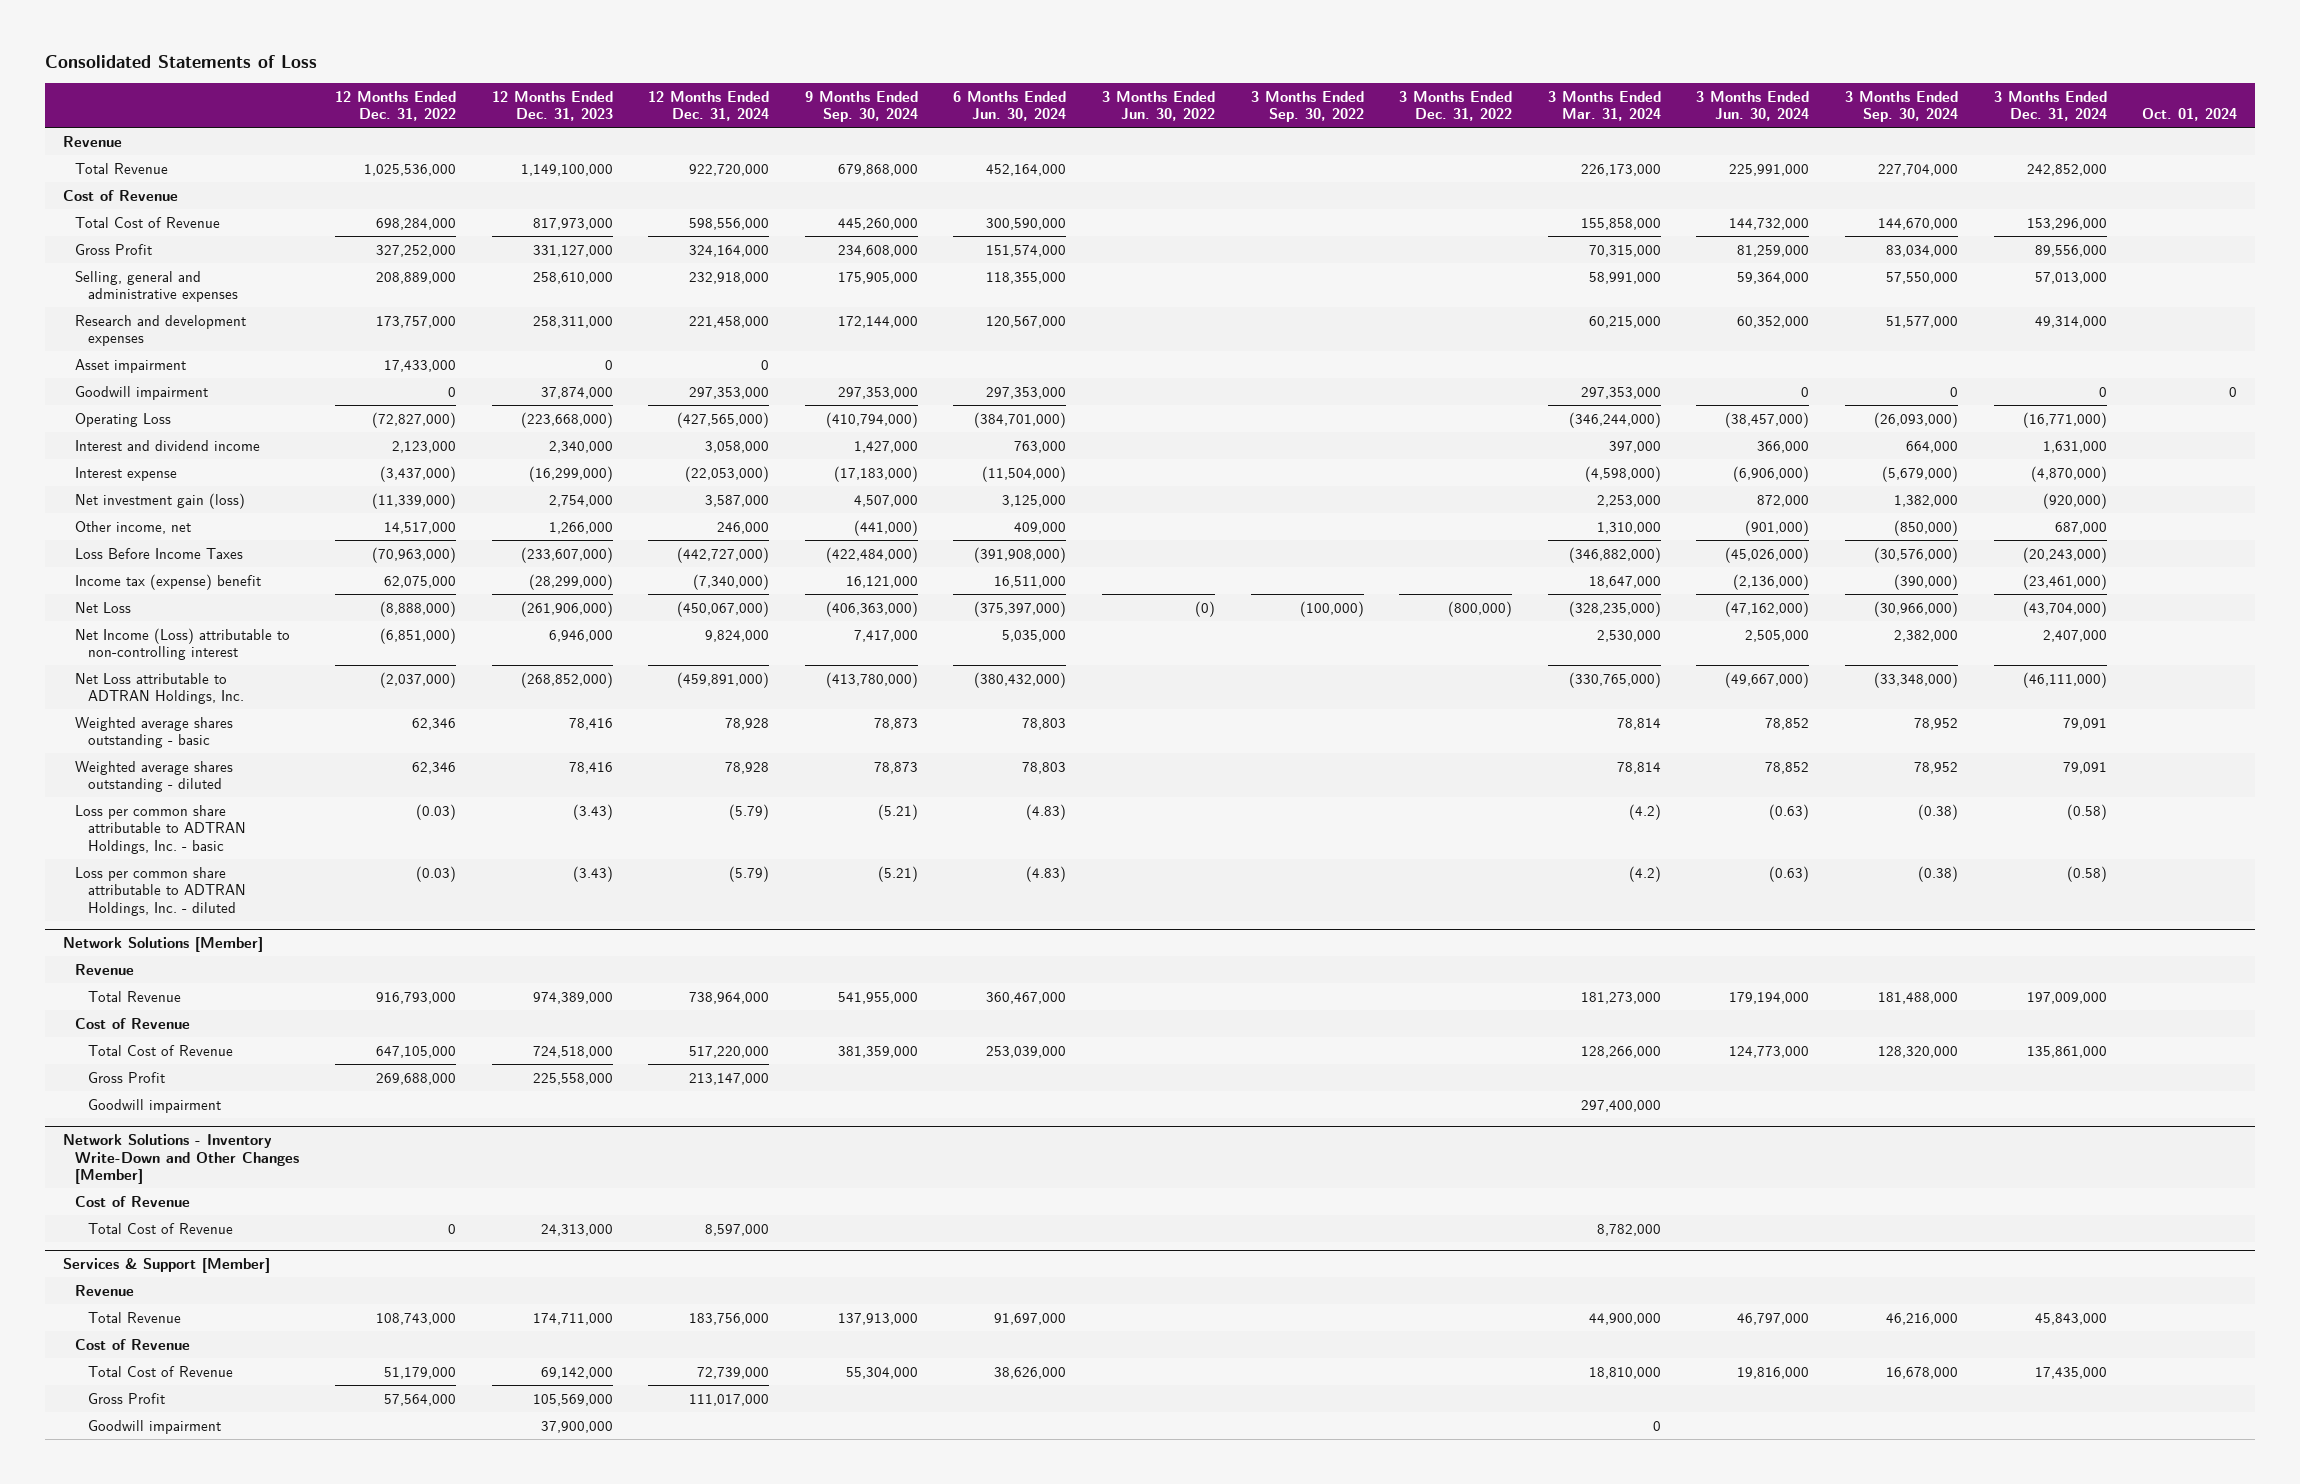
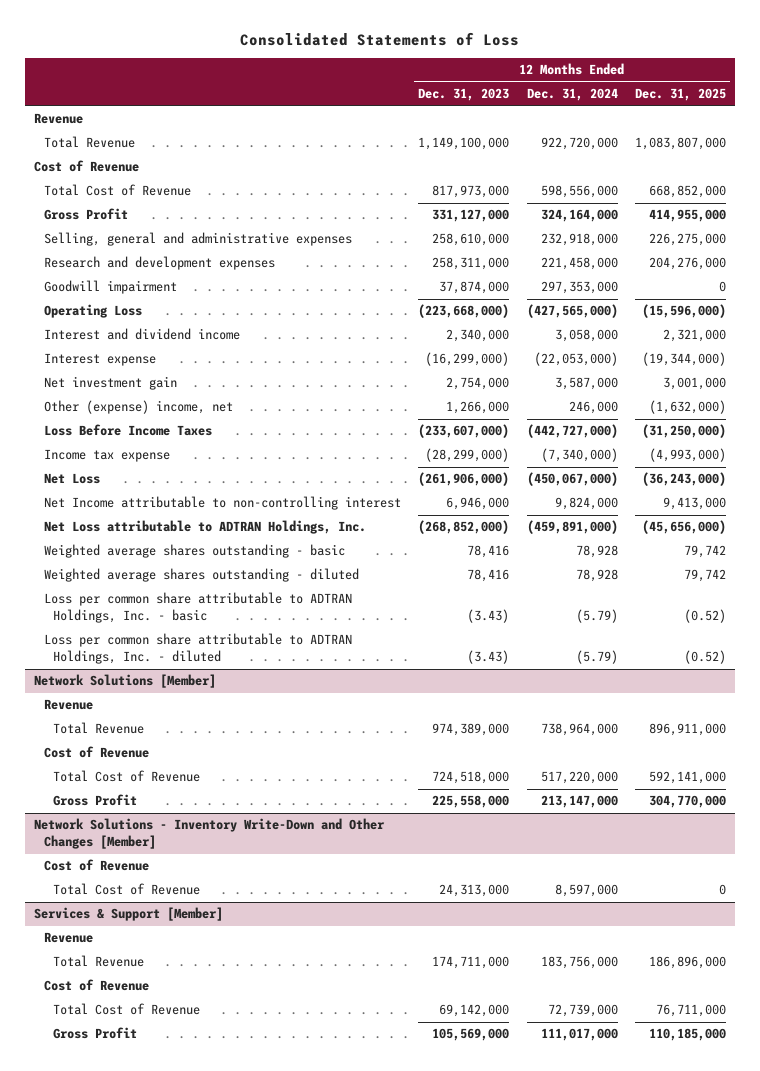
- | 12 Months Ended Dec. 31, 2022 | 12 Months Ended Dec. 31, 2023 | 12 Months Ended Dec. 31, 2024 | 9 Months Ended Sep. 30, 2024 | 6 Months Ended Jun. 30, 2024 | 3 Months Ended Jun. 30, 2022 | 3 Months Ended Sep. 30, 2022 | 3 Months Ended Dec. 31, 2022 | 3 Months Ended Mar. 31, 2024 | 3 Months Ended Jun. 30, 2024 | 3 Months Ended Sep. 30, 2024 | 3 Months Ended Dec. 31, 2024 | Oct. 01, 2024
+ | 12 Months Ended Dec. 31, 2023 | 12 Months Ended Dec. 31, 2024 | 12 Months Ended Dec. 31, 2025
- Asset impairment | 17,433,000 | 0 | 0 | | | | | | | | | |
- Net investment gain (loss) | (11,339,000) | 2,754,000 | 3,587,000 | 4,507,000 | 3,125,000 | | | | 2,253,000 | 872,000 | 1,382,000 | (920,000) |
- Other income, net | 14,517,000 | 1,266,000 | 246,000 | (441,000) | 409,000 | | | | 1,310,000 | (901,000) | (850,000) | 687,000 |
+ Net investment gain | 2,754,000 | 3,587,000 | 3,001,000
+ Other (expense) income, net | 1,266,000 | 246,000 | (1,632,000)
- Income tax (expense) benefit | 62,075,000 | (28,299,000) | (7,340,000) | 16,121,000 | 16,511,000 | | | | 18,647,000 | (2,136,000) | (390,000) | (23,461,000) |
+ Income tax expense | (28,299,000) | (7,340,000) | (4,993,000)
- Net Income (Loss) attributable to non-controlling interest | (6,851,000) | 6,946,000 | 9,824,000 | 7,417,000 | 5,035,000 | | | | 2,530,000 | 2,505,000 | 2,382,000 | 2,407,000 |
+ Net Income attributable to non-controlling interest | 6,946,000 | 9,824,000 | 9,413,000
@ Network Solutions [Member]
- Goodwill impairment | | | | | | | | | 297,400,000 | | | |
@ Services & Support [Member]
- Goodwill impairment | | 37,900,000 | | | | | | | 0 | | | |

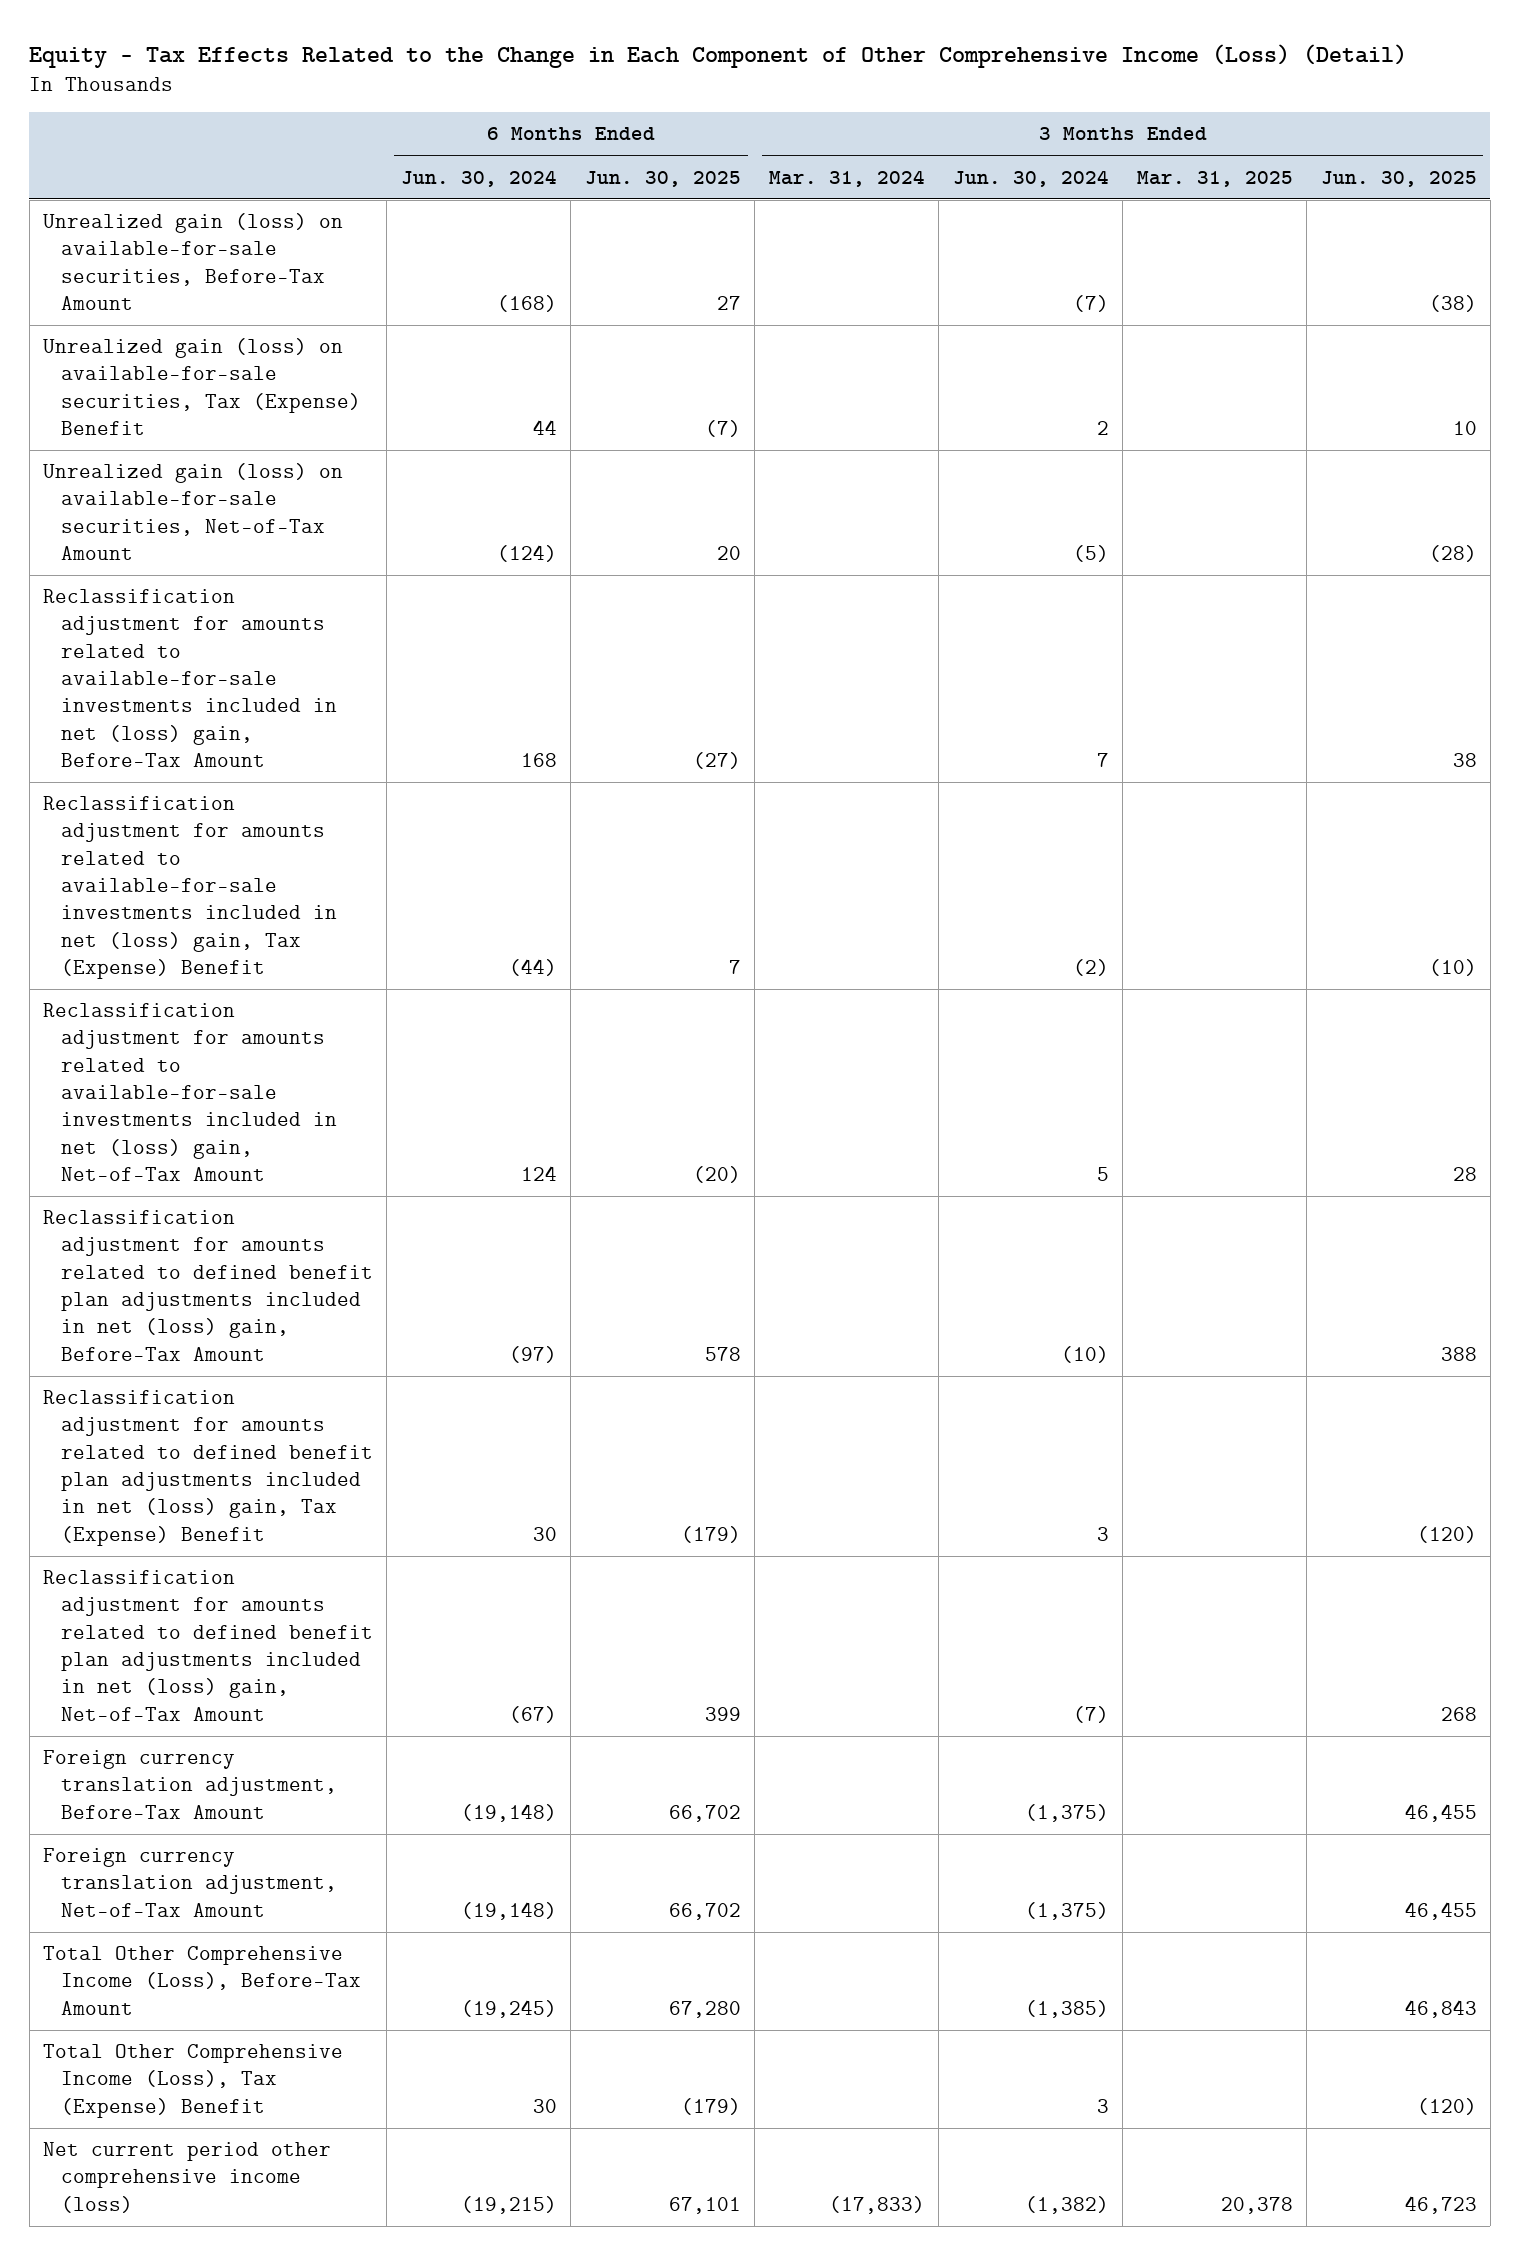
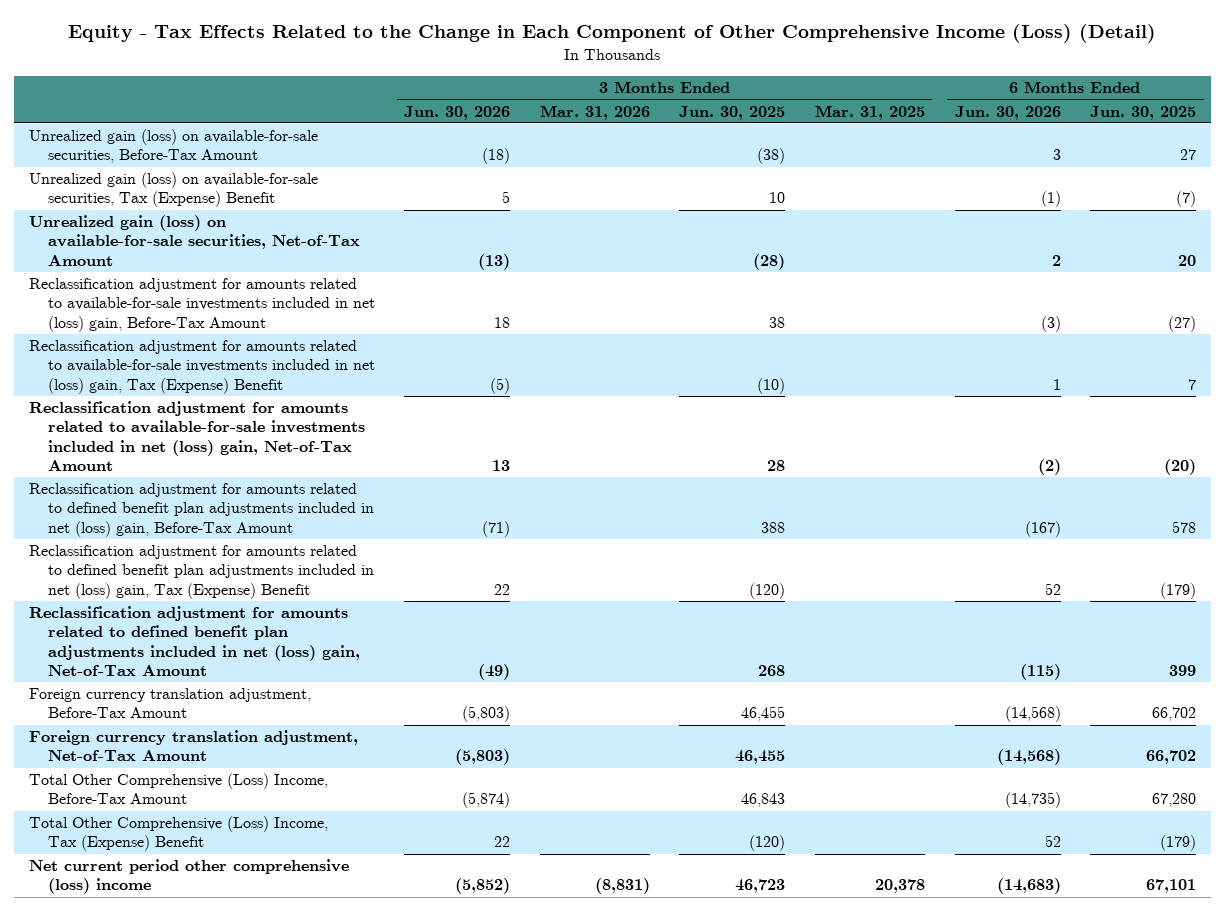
- | 6 Months Ended Jun. 30, 2024 | 6 Months Ended Jun. 30, 2025 | 3 Months Ended Mar. 31, 2024 | 3 Months Ended Jun. 30, 2024 | 3 Months Ended Mar. 31, 2025 | 3 Months Ended Jun. 30, 2025
+ | 3 Months Ended Jun. 30, 2026 | 3 Months Ended Mar. 31, 2026 | 3 Months Ended Jun. 30, 2025 | 3 Months Ended Mar. 31, 2025 | 6 Months Ended Jun. 30, 2026 | 6 Months Ended Jun. 30, 2025
- Total Other Comprehensive Income (Loss), Before-Tax Amount | (19,245) | 67,280 | | (1,385) | | 46,843
- Total Other Comprehensive Income (Loss), Tax (Expense) Benefit | 30 | (179) | | 3 | | (120)
- Net current period other comprehensive income (loss) | (19,215) | 67,101 | (17,833) | (1,382) | 20,378 | 46,723
+ Total Other Comprehensive (Loss) Income, Before-Tax Amount | (5,874) | | 46,843 | | (14,735) | 67,280
+ Total Other Comprehensive (Loss) Income, Tax (Expense) Benefit | 22 | | (120) | | 52 | (179)
+ Net current period other comprehensive (loss) income | (5,852) | (8,831) | 46,723 | 20,378 | (14,683) | 67,101

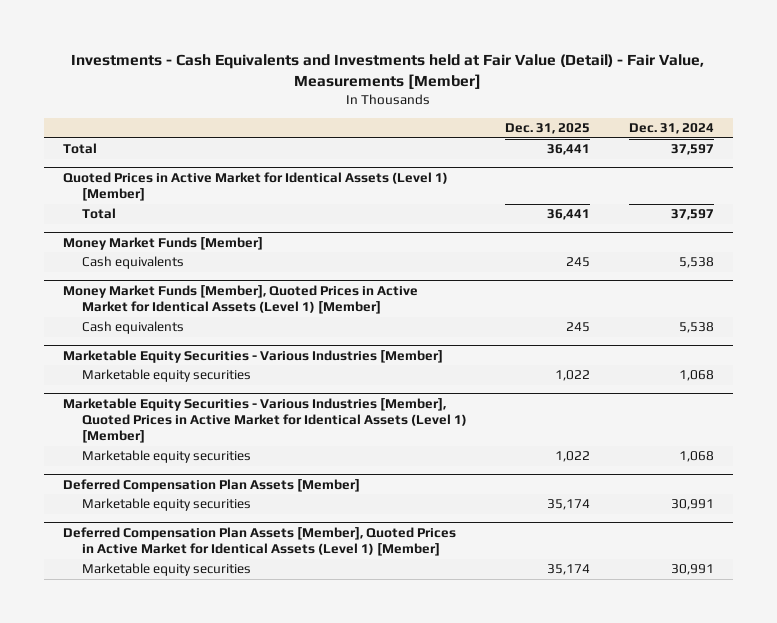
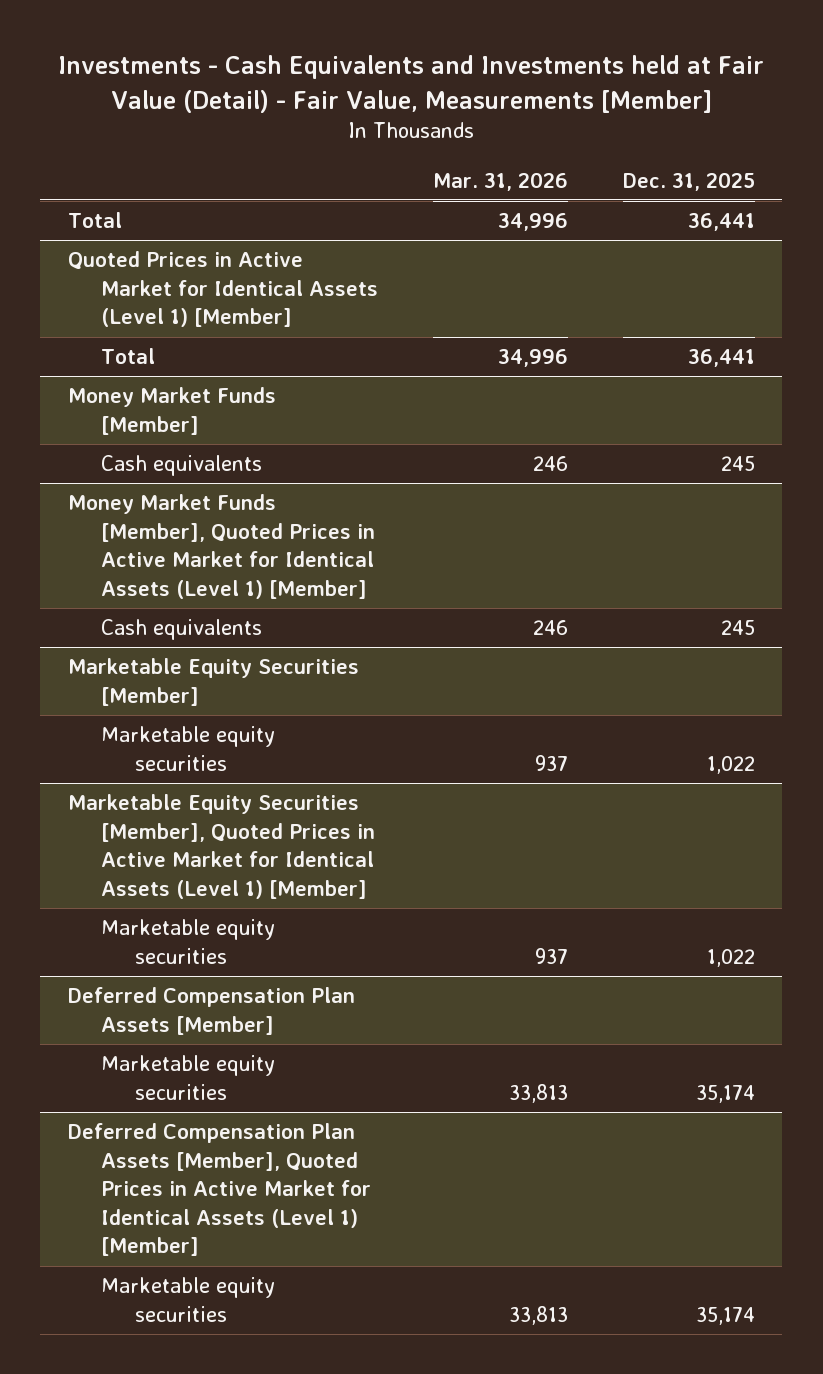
- | Dec. 31, 2025 | Dec. 31, 2024
+ | Mar. 31, 2026 | Dec. 31, 2025
- Marketable Equity Securities - Various Industries [Member]
+ Marketable Equity Securities [Member]
- Marketable Equity Securities - Various Industries [Member], Quoted Prices in Active Market for Identical Assets (Level 1) [Member]
+ Marketable Equity Securities [Member], Quoted Prices in Active Market for Identical Assets (Level 1) [Member]

